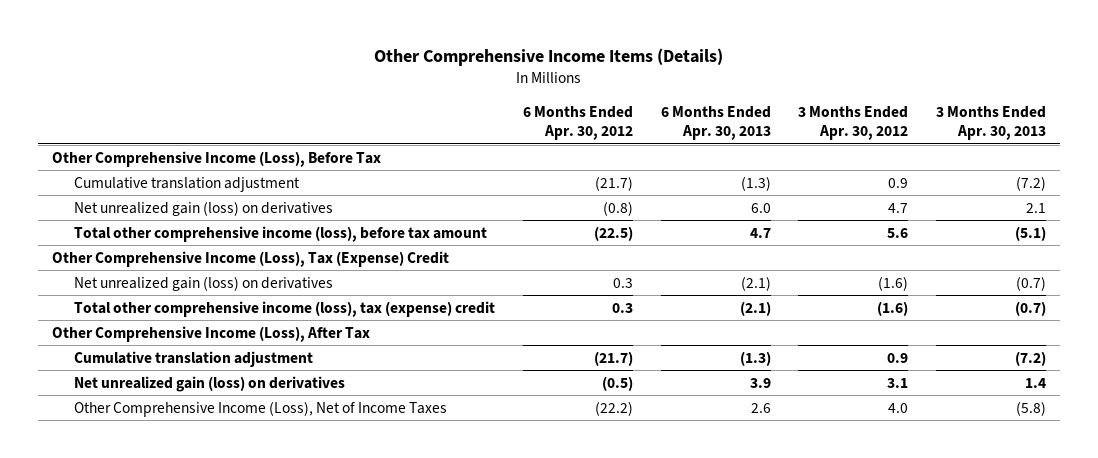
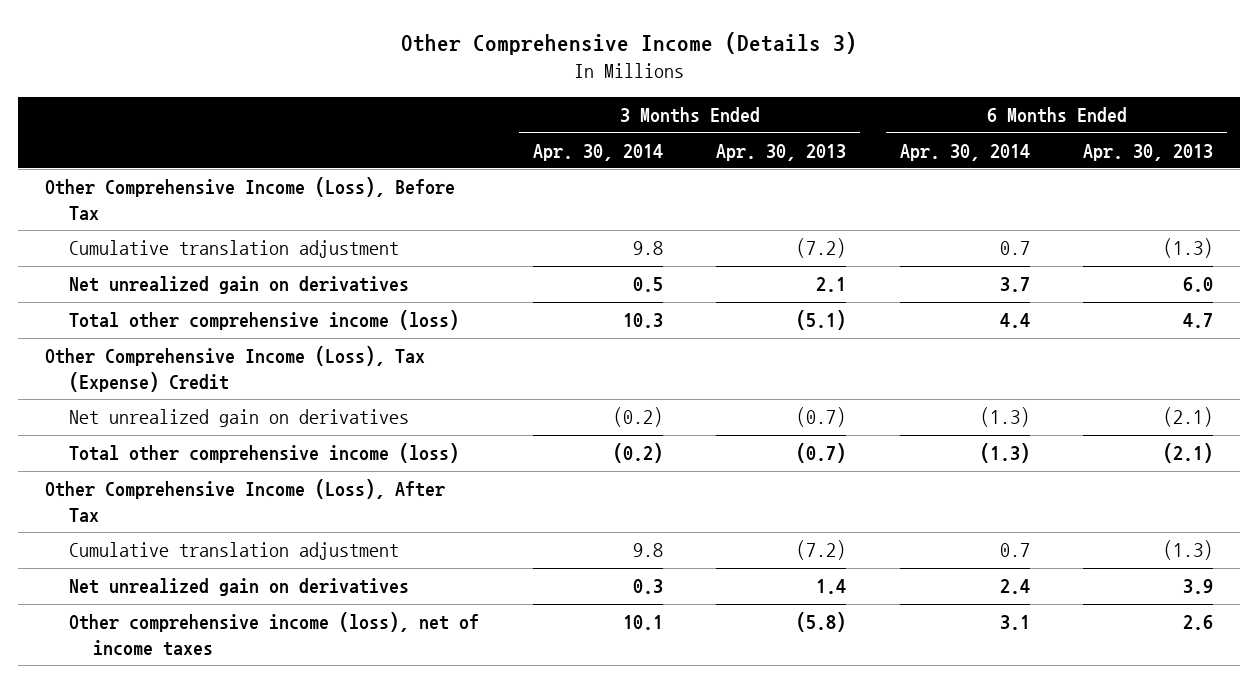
- Other Comprehensive Income Items (Details)
+ Other Comprehensive Income (Details 3)
- | 6 Months Ended Apr. 30, 2012 | 6 Months Ended Apr. 30, 2013 | 3 Months Ended Apr. 30, 2012 | 3 Months Ended Apr. 30, 2013
+ | 3 Months Ended Apr. 30, 2014 | 3 Months Ended Apr. 30, 2013 | 6 Months Ended Apr. 30, 2014 | 6 Months Ended Apr. 30, 2013
- Net unrealized gain (loss) on derivatives | (0.8) | 6.0 | 4.7 | 2.1
- Total other comprehensive income (loss), before tax amount | (22.5) | 4.7 | 5.6 | (5.1)
+ Net unrealized gain on derivatives | 0.5 | 2.1 | 3.7 | 6.0
+ Total other comprehensive income (loss) | 10.3 | (5.1) | 4.4 | 4.7
- Net unrealized gain (loss) on derivatives | 0.3 | (2.1) | (1.6) | (0.7)
- Total other comprehensive income (loss), tax (expense) credit | 0.3 | (2.1) | (1.6) | (0.7)
+ Net unrealized gain on derivatives | (0.2) | (0.7) | (1.3) | (2.1)
+ Total other comprehensive income (loss) | (0.2) | (0.7) | (1.3) | (2.1)
- Net unrealized gain (loss) on derivatives | (0.5) | 3.9 | 3.1 | 1.4
- Other Comprehensive Income (Loss), Net of Income Taxes | (22.2) | 2.6 | 4.0 | (5.8)
+ Net unrealized gain on derivatives | 0.3 | 1.4 | 2.4 | 3.9
+ Other comprehensive income (loss), net of income taxes | 10.1 | (5.8) | 3.1 | 2.6

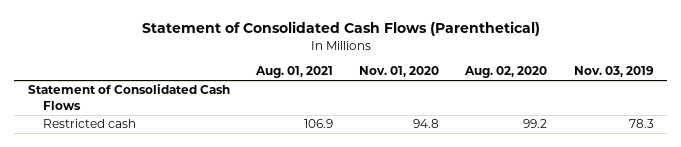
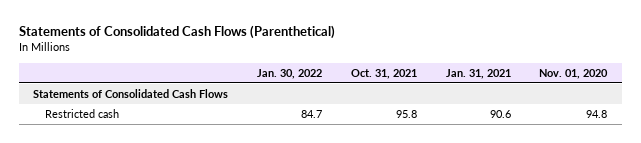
- Statement of Consolidated Cash Flows (Parenthetical)
+ Statements of Consolidated Cash Flows (Parenthetical)
- | Aug. 01, 2021 | Nov. 01, 2020 | Aug. 02, 2020 | Nov. 03, 2019
+ | Jan. 30, 2022 | Oct. 31, 2021 | Jan. 31, 2021 | Nov. 01, 2020
- Statement of Consolidated Cash Flows
+ Statements of Consolidated Cash Flows

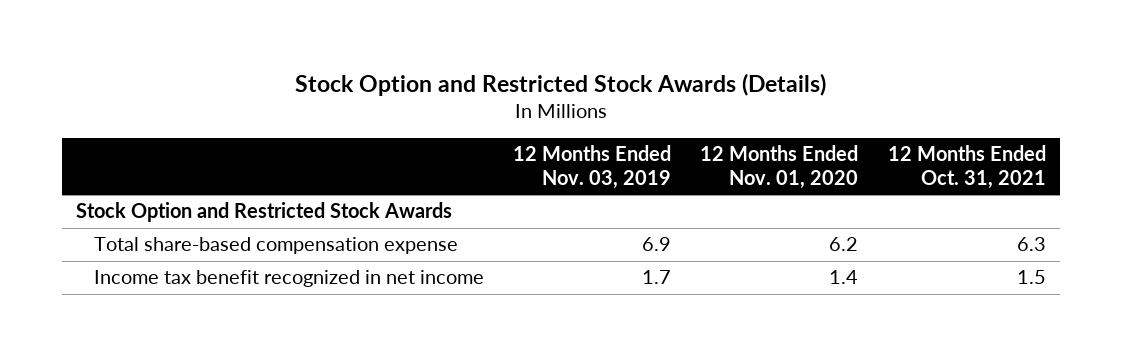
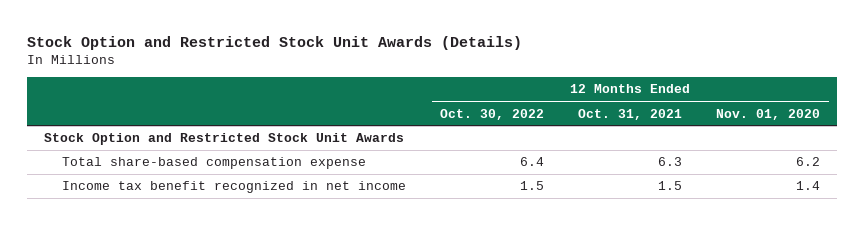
- Stock Option and Restricted Stock Awards (Details)
+ Stock Option and Restricted Stock Unit Awards (Details)
- | 12 Months Ended Nov. 03, 2019 | 12 Months Ended Nov. 01, 2020 | 12 Months Ended Oct. 31, 2021
+ | 12 Months Ended Oct. 30, 2022 | 12 Months Ended Oct. 31, 2021 | 12 Months Ended Nov. 01, 2020
- Stock Option and Restricted Stock Awards
+ Stock Option and Restricted Stock Unit Awards

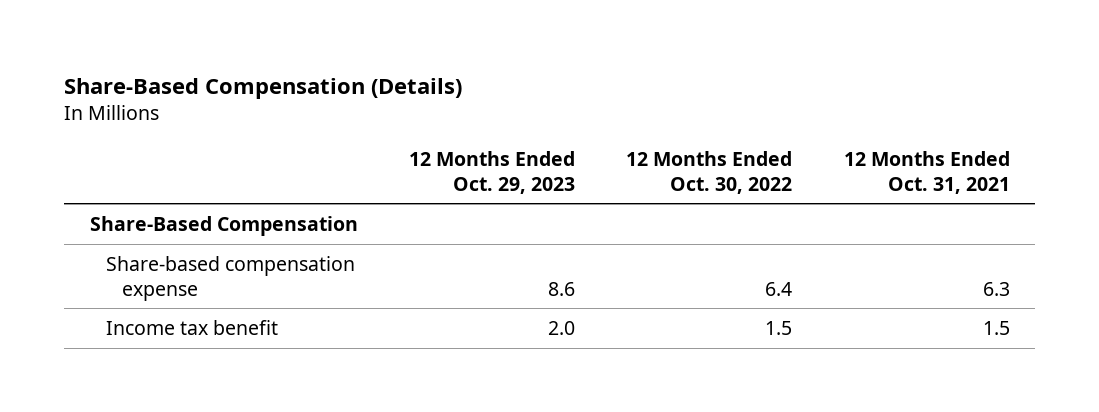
- Stock Option and Restricted Stock Unit Awards (Details)
+ Share-Based Compensation (Details)
- | 12 Months Ended Oct. 30, 2022 | 12 Months Ended Oct. 31, 2021 | 12 Months Ended Nov. 01, 2020
+ | 12 Months Ended Oct. 29, 2023 | 12 Months Ended Oct. 30, 2022 | 12 Months Ended Oct. 31, 2021
- Stock Option and Restricted Stock Unit Awards
- Total share-based compensation expense | 6.4 | 6.3 | 6.2
- Income tax benefit recognized in net income | 1.5 | 1.5 | 1.4
+ Share-Based Compensation
+ Share-based compensation expense | 8.6 | 6.4 | 6.3
+ Income tax benefit | 2.0 | 1.5 | 1.5

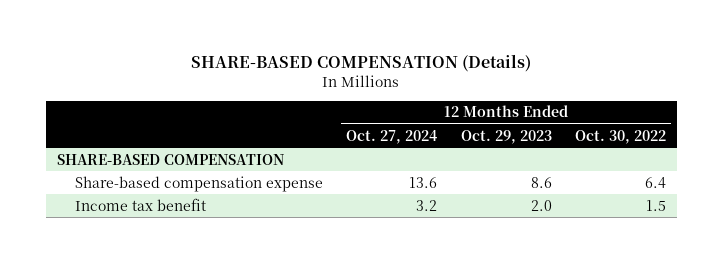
- Share-Based Compensation (Details)
+ SHARE-BASED COMPENSATION (Details)
- | 12 Months Ended Oct. 29, 2023 | 12 Months Ended Oct. 30, 2022 | 12 Months Ended Oct. 31, 2021
+ | 12 Months Ended Oct. 27, 2024 | 12 Months Ended Oct. 29, 2023 | 12 Months Ended Oct. 30, 2022
- Share-Based Compensation
+ SHARE-BASED COMPENSATION

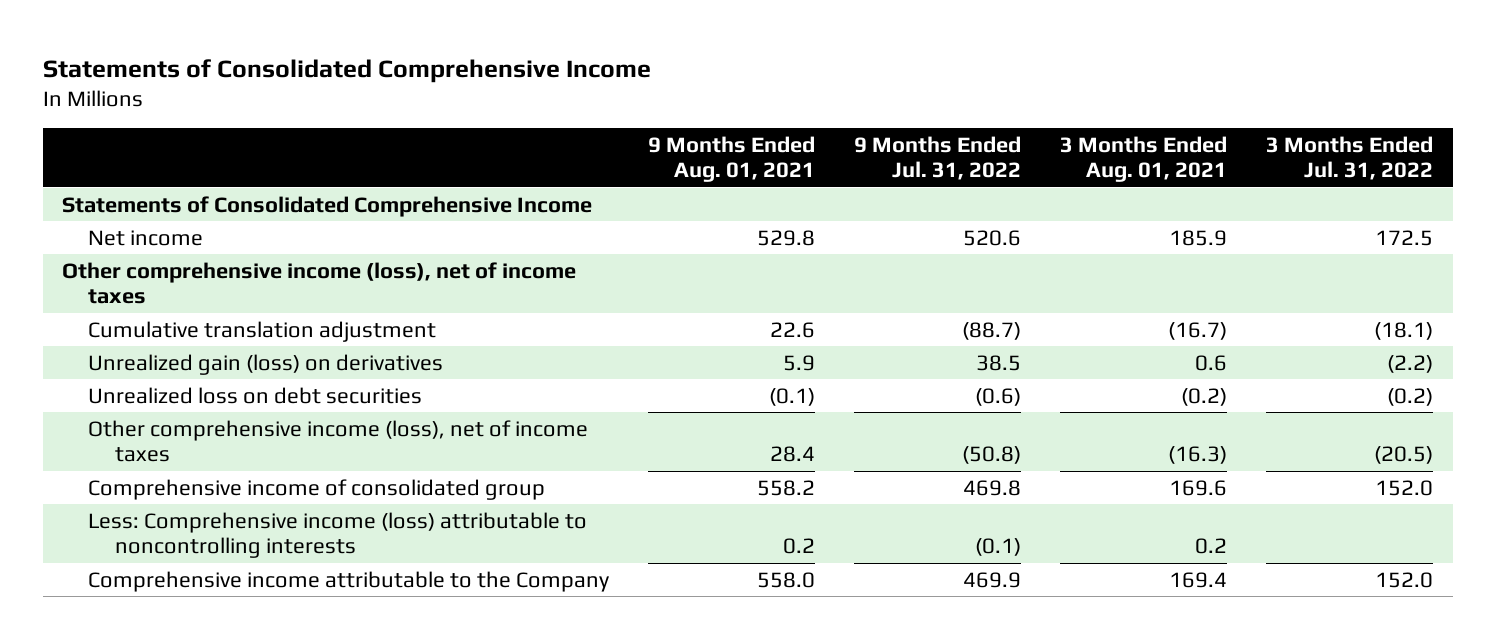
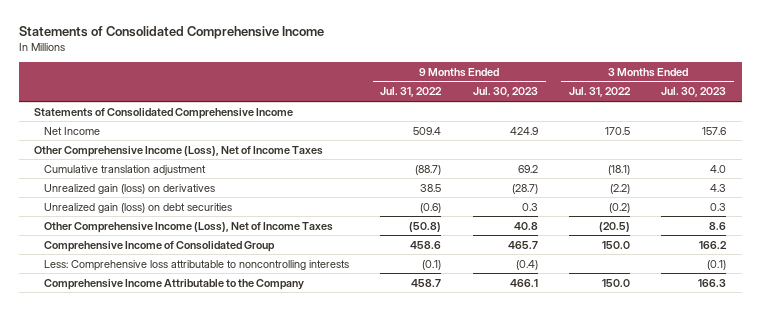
- | 9 Months Ended Aug. 01, 2021 | 9 Months Ended Jul. 31, 2022 | 3 Months Ended Aug. 01, 2021 | 3 Months Ended Jul. 31, 2022
+ | 9 Months Ended Jul. 31, 2022 | 9 Months Ended Jul. 30, 2023 | 3 Months Ended Jul. 31, 2022 | 3 Months Ended Jul. 30, 2023
- Net income | 529.8 | 520.6 | 185.9 | 172.5
- Other comprehensive income (loss), net of income taxes
+ Net Income | 509.4 | 424.9 | 170.5 | 157.6
+ Other Comprehensive Income (Loss), Net of Income Taxes
- Unrealized loss on debt securities | (0.1) | (0.6) | (0.2) | (0.2)
- Other comprehensive income (loss), net of income taxes | 28.4 | (50.8) | (16.3) | (20.5)
- Comprehensive income of consolidated group | 558.2 | 469.8 | 169.6 | 152.0
- Less: Comprehensive income (loss) attributable to noncontrolling interests | 0.2 | (0.1) | 0.2 |
- Comprehensive income attributable to the Company | 558.0 | 469.9 | 169.4 | 152.0
+ Unrealized gain (loss) on debt securities | (0.6) | 0.3 | (0.2) | 0.3
+ Other Comprehensive Income (Loss), Net of Income Taxes | (50.8) | 40.8 | (20.5) | 8.6
+ Comprehensive Income of Consolidated Group | 458.6 | 465.7 | 150.0 | 166.2
+ Less: Comprehensive loss attributable to noncontrolling interests | (0.1) | (0.4) | | (0.1)
+ Comprehensive Income Attributable to the Company | 458.7 | 466.1 | 150.0 | 166.3

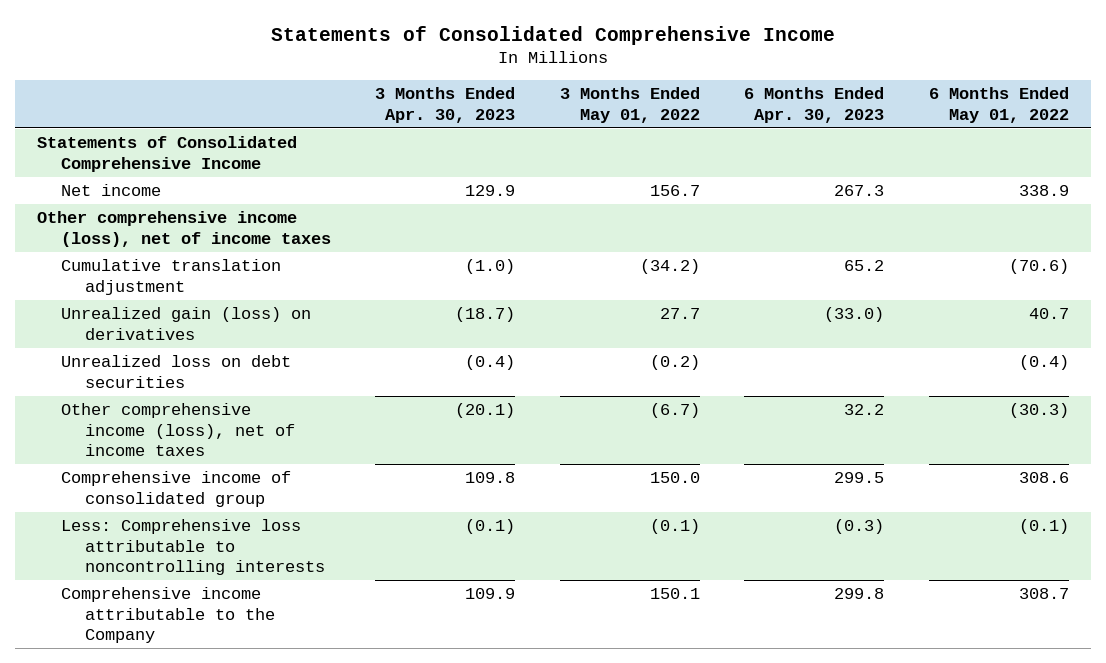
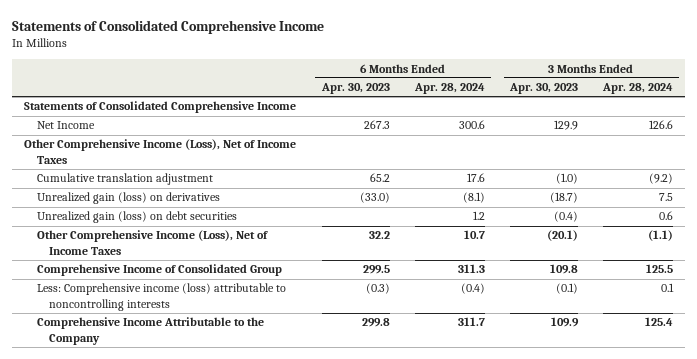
- | 3 Months Ended Apr. 30, 2023 | 3 Months Ended May 01, 2022 | 6 Months Ended Apr. 30, 2023 | 6 Months Ended May 01, 2022
+ | 6 Months Ended Apr. 30, 2023 | 6 Months Ended Apr. 28, 2024 | 3 Months Ended Apr. 30, 2023 | 3 Months Ended Apr. 28, 2024
- Net income | 129.9 | 156.7 | 267.3 | 338.9
- Other comprehensive income (loss), net of income taxes
+ Net Income | 267.3 | 300.6 | 129.9 | 126.6
+ Other Comprehensive Income (Loss), Net of Income Taxes
- Unrealized loss on debt securities | (0.4) | (0.2) | | (0.4)
- Other comprehensive income (loss), net of income taxes | (20.1) | (6.7) | 32.2 | (30.3)
- Comprehensive income of consolidated group | 109.8 | 150.0 | 299.5 | 308.6
- Less: Comprehensive loss attributable to noncontrolling interests | (0.1) | (0.1) | (0.3) | (0.1)
- Comprehensive income attributable to the Company | 109.9 | 150.1 | 299.8 | 308.7
+ Unrealized gain (loss) on debt securities | | 1.2 | (0.4) | 0.6
+ Other Comprehensive Income (Loss), Net of Income Taxes | 32.2 | 10.7 | (20.1) | (1.1)
+ Comprehensive Income of Consolidated Group | 299.5 | 311.3 | 109.8 | 125.5
+ Less: Comprehensive income (loss) attributable to noncontrolling interests | (0.3) | (0.4) | (0.1) | 0.1
+ Comprehensive Income Attributable to the Company | 299.8 | 311.7 | 109.9 | 125.4

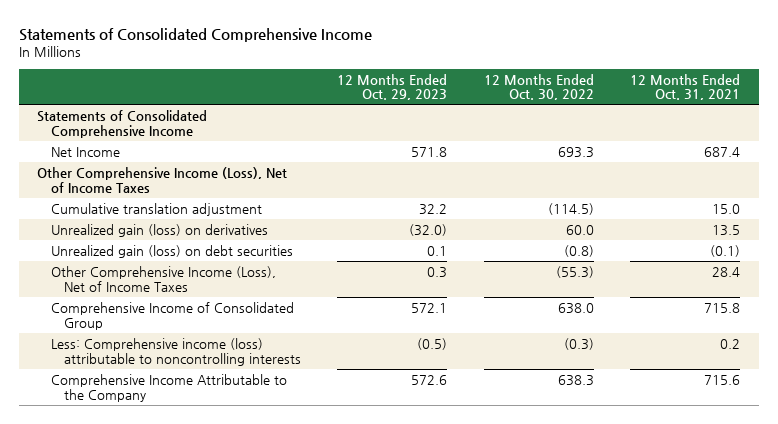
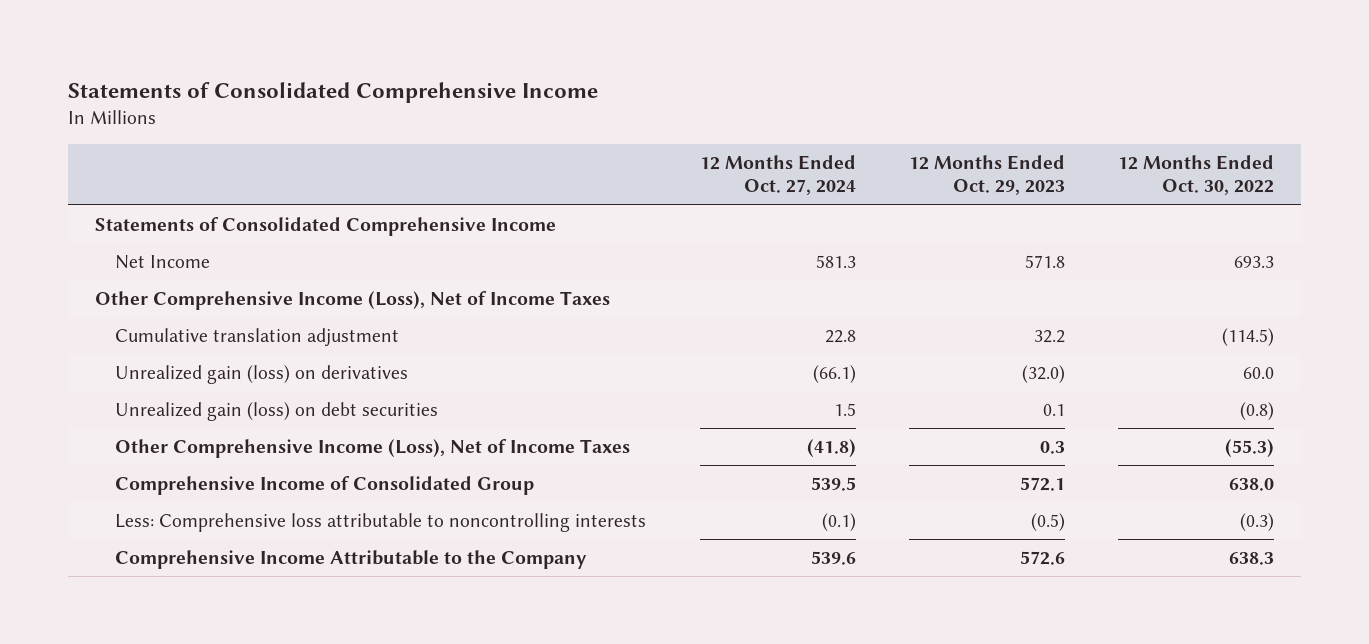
- | 12 Months Ended Oct. 29, 2023 | 12 Months Ended Oct. 30, 2022 | 12 Months Ended Oct. 31, 2021
+ | 12 Months Ended Oct. 27, 2024 | 12 Months Ended Oct. 29, 2023 | 12 Months Ended Oct. 30, 2022
- Less: Comprehensive income (loss) attributable to noncontrolling interests | (0.5) | (0.3) | 0.2
+ Less: Comprehensive loss attributable to noncontrolling interests | (0.1) | (0.5) | (0.3)

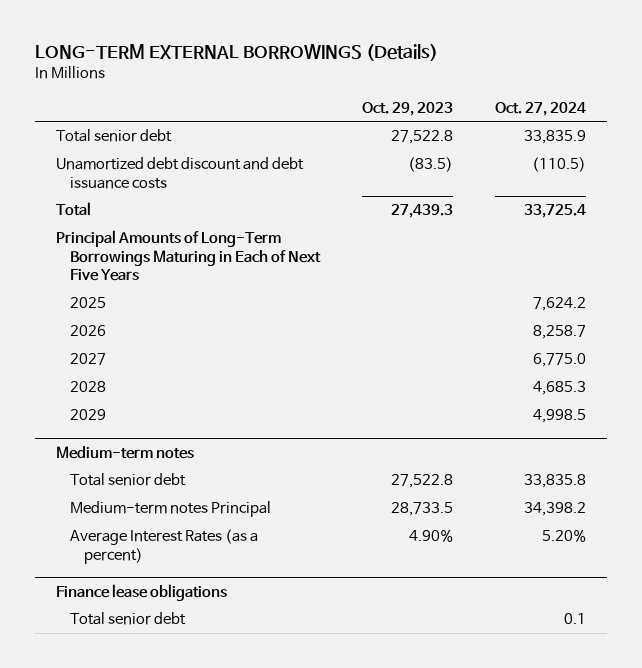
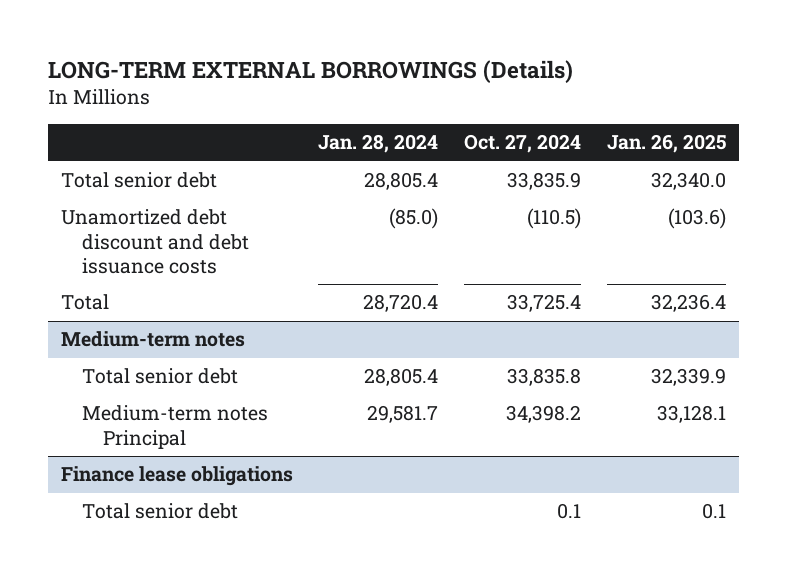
- | Oct. 29, 2023 | Oct. 27, 2024
+ | Jan. 28, 2024 | Oct. 27, 2024 | Jan. 26, 2025
- Principal Amounts of Long-Term Borrowings Maturing in Each of Next Five Years
- 2025 | | 7,624.2
- 2026 | | 8,258.7
- 2027 | | 6,775.0
- 2028 | | 4,685.3
- 2029 | | 4,998.5
@ Medium-term notes
- Average Interest Rates (as a percent) | 4.90% | 5.20%

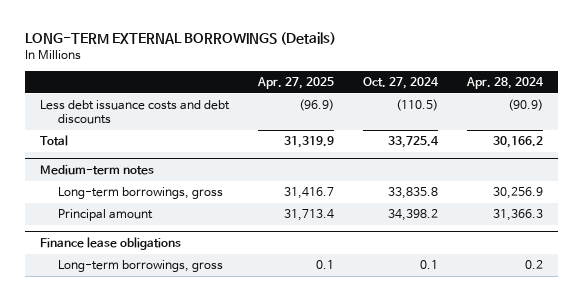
- | Jan. 28, 2024 | Oct. 27, 2024 | Jan. 26, 2025
+ | Apr. 27, 2025 | Oct. 27, 2024 | Apr. 28, 2024
- Total senior debt | 28,805.4 | 33,835.9 | 32,340.0
- Unamortized debt discount and debt issuance costs | (85.0) | (110.5) | (103.6)
+ Less debt issuance costs and debt discounts | (96.9) | (110.5) | (90.9)
@ Medium-term notes
- Total senior debt | 28,805.4 | 33,835.8 | 32,339.9
- Medium-term notes Principal | 29,581.7 | 34,398.2 | 33,128.1
+ Long-term borrowings, gross | 31,416.7 | 33,835.8 | 30,256.9
+ Principal amount | 31,713.4 | 34,398.2 | 31,366.3
@ Finance lease obligations
- Total senior debt | | 0.1 | 0.1
+ Long-term borrowings, gross | 0.1 | 0.1 | 0.2

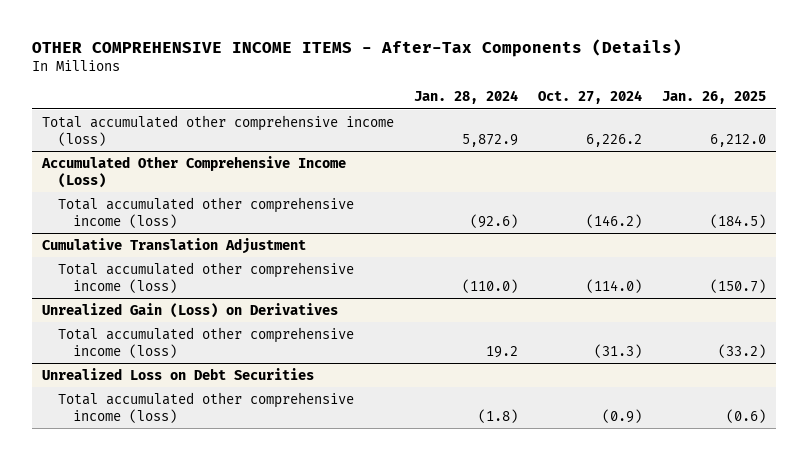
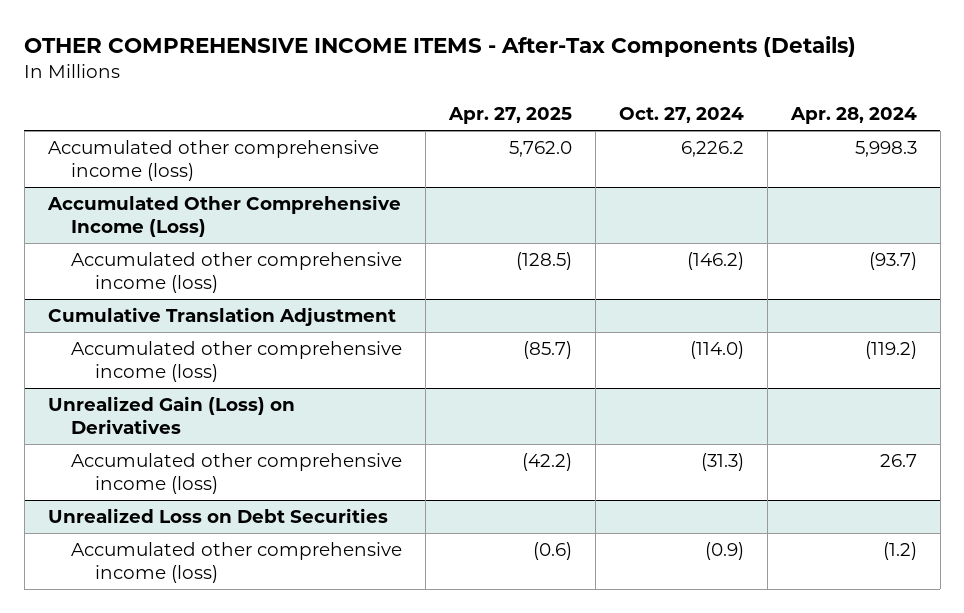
- | Jan. 28, 2024 | Oct. 27, 2024 | Jan. 26, 2025
+ | Apr. 27, 2025 | Oct. 27, 2024 | Apr. 28, 2024
- Total accumulated other comprehensive income (loss) | 5,872.9 | 6,226.2 | 6,212.0
+ Accumulated other comprehensive income (loss) | 5,762.0 | 6,226.2 | 5,998.3
@ Accumulated Other Comprehensive Income (Loss)
- Total accumulated other comprehensive income (loss) | (92.6) | (146.2) | (184.5)
+ Accumulated other comprehensive income (loss) | (128.5) | (146.2) | (93.7)
@ Cumulative Translation Adjustment
- Total accumulated other comprehensive income (loss) | (110.0) | (114.0) | (150.7)
+ Accumulated other comprehensive income (loss) | (85.7) | (114.0) | (119.2)
@ Unrealized Gain (Loss) on Derivatives
- Total accumulated other comprehensive income (loss) | 19.2 | (31.3) | (33.2)
+ Accumulated other comprehensive income (loss) | (42.2) | (31.3) | 26.7
@ Unrealized Loss on Debt Securities
- Total accumulated other comprehensive income (loss) | (1.8) | (0.9) | (0.6)
+ Accumulated other comprehensive income (loss) | (0.6) | (0.9) | (1.2)

